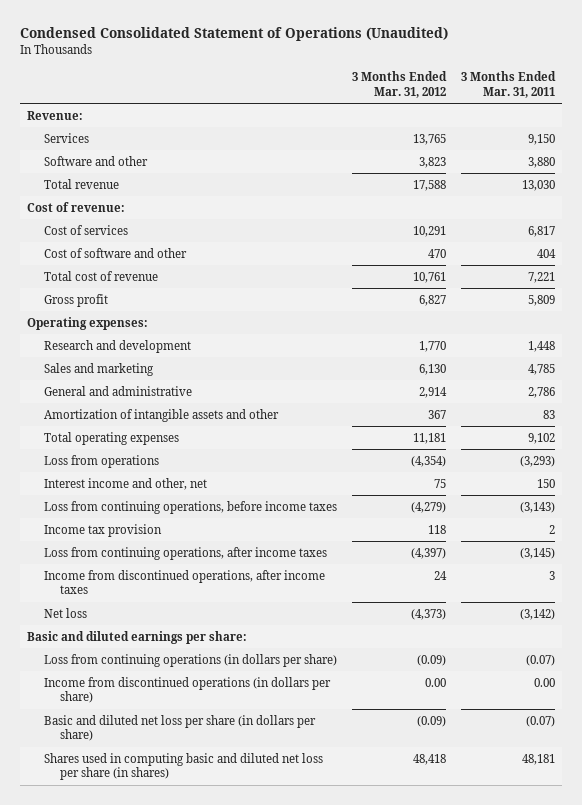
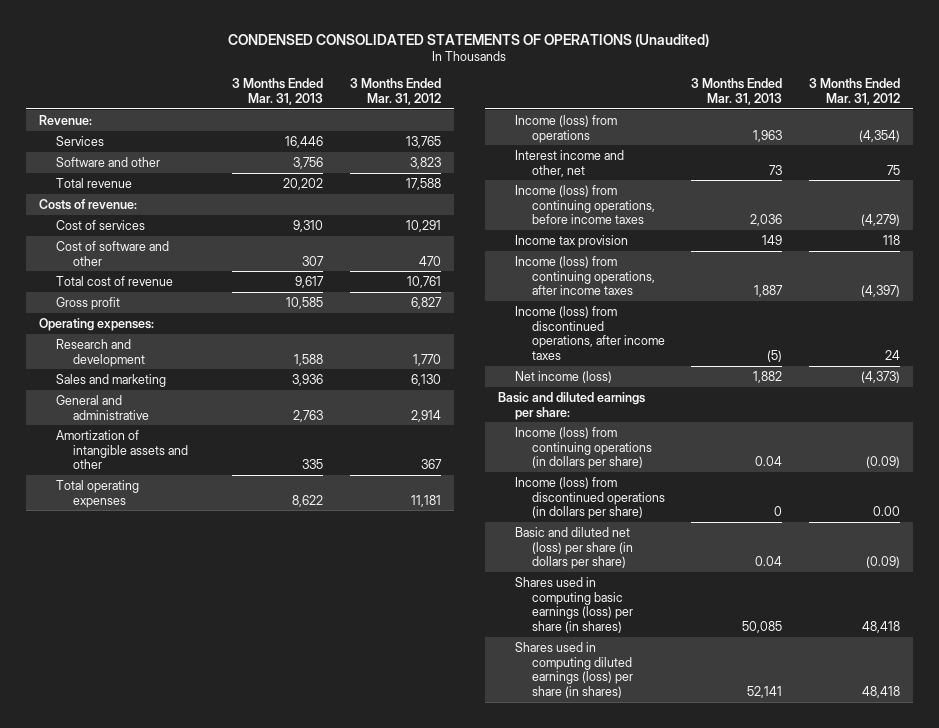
- Condensed Consolidated Statement of Operations (Unaudited)
+ CONDENSED CONSOLIDATED STATEMENTS OF OPERATIONS (Unaudited)
- | 3 Months Ended Mar. 31, 2012 | 3 Months Ended Mar. 31, 2011
+ | 3 Months Ended Mar. 31, 2013 | 3 Months Ended Mar. 31, 2012
- Cost of revenue:
+ Costs of revenue:
- Loss from operations | (4,354) | (3,293)
+ Income (loss) from operations | 1,963 | (4,354)
- Loss from continuing operations, before income taxes | (4,279) | (3,143)
+ Income (loss) from continuing operations, before income taxes | 2,036 | (4,279)
- Loss from continuing operations, after income taxes | (4,397) | (3,145)
- Income from discontinued operations, after income taxes | 24 | 3
- Net loss | (4,373) | (3,142)
+ Income (loss) from continuing operations, after income taxes | 1,887 | (4,397)
+ Income (loss) from discontinued operations, after income taxes | (5) | 24
+ Net income (loss) | 1,882 | (4,373)
- Loss from continuing operations (in dollars per share) | (0.09) | (0.07)
- Income from discontinued operations (in dollars per share) | 0.00 | 0.00
- Basic and diluted net loss per share (in dollars per share) | (0.09) | (0.07)
- Shares used in computing basic and diluted net loss per share (in shares) | 48,418 | 48,181
+ Income (loss) from continuing operations (in dollars per share) | 0.04 | (0.09)
+ Income (loss) from discontinued operations (in dollars per share) | 0 | 0.00
+ Basic and diluted net (loss) per share (in dollars per share) | 0.04 | (0.09)
+ Shares used in computing basic earnings (loss) per share (in shares) | 50,085 | 48,418
+ Shares used in computing diluted earnings (loss) per share (in shares) | 52,141 | 48,418

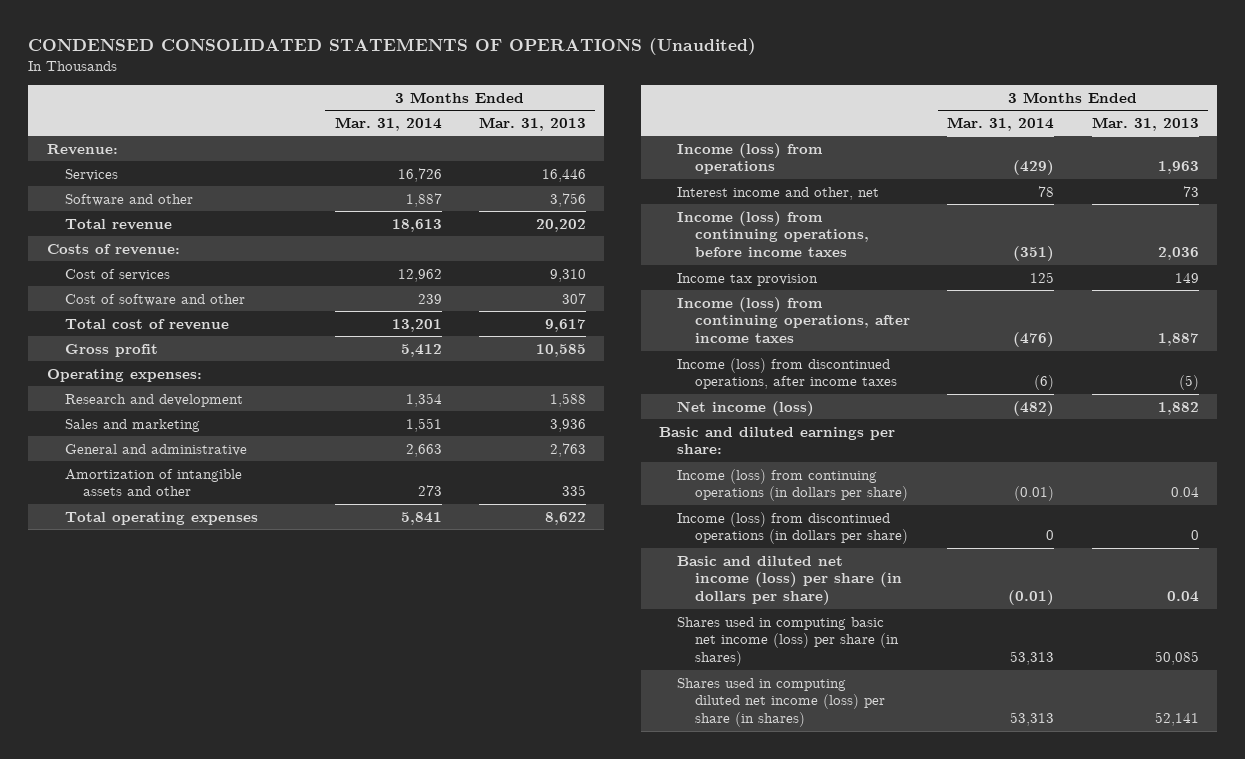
- | 3 Months Ended Mar. 31, 2013 | 3 Months Ended Mar. 31, 2012
+ | 3 Months Ended Mar. 31, 2014 | 3 Months Ended Mar. 31, 2013
- Basic and diluted net (loss) per share (in dollars per share) | 0.04 | (0.09)
- Shares used in computing basic earnings (loss) per share (in shares) | 50,085 | 48,418
- Shares used in computing diluted earnings (loss) per share (in shares) | 52,141 | 48,418
+ Basic and diluted net income (loss) per share (in dollars per share) | (0.01) | 0.04
+ Shares used in computing basic net income (loss) per share (in shares) | 53,313 | 50,085
+ Shares used in computing diluted net income (loss) per share (in shares) | 53,313 | 52,141

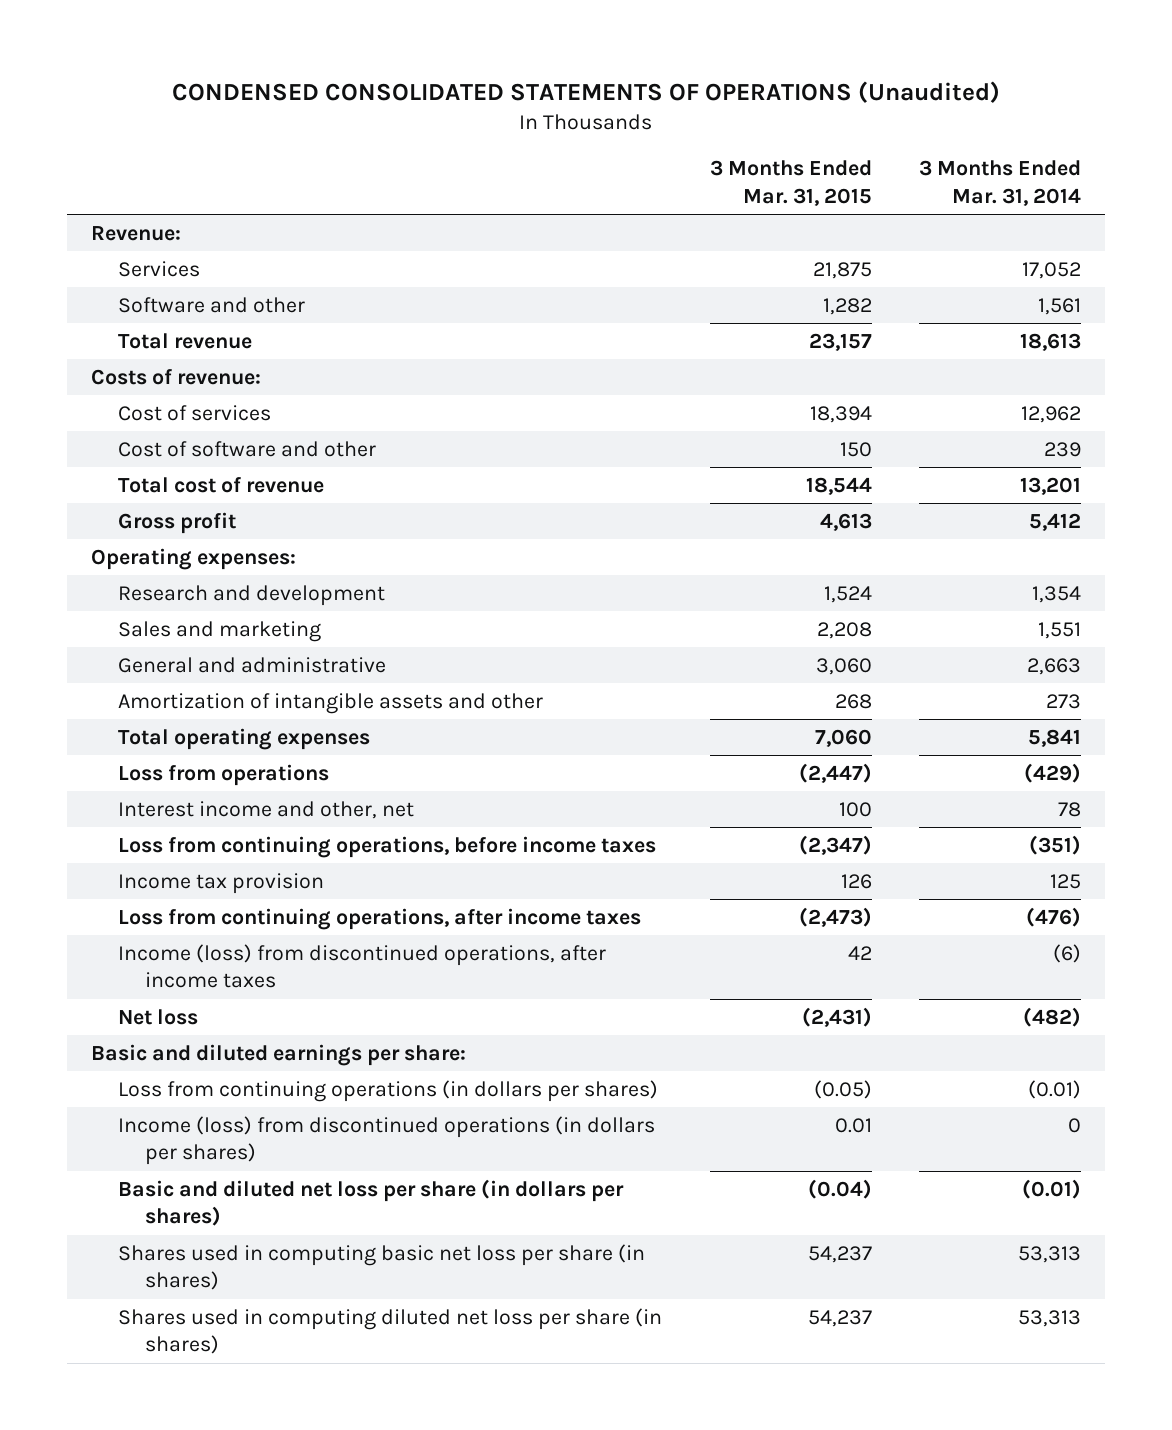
- | 3 Months Ended Mar. 31, 2014 | 3 Months Ended Mar. 31, 2013
+ | 3 Months Ended Mar. 31, 2015 | 3 Months Ended Mar. 31, 2014
- Services | 16,726 | 16,446
- Software and other | 1,887 | 3,756
+ Services | 21,875 | 17,052
+ Software and other | 1,282 | 1,561
- Income (loss) from operations | (429) | 1,963
+ Loss from operations | (2,447) | (429)
- Income (loss) from continuing operations, before income taxes | (351) | 2,036
+ Loss from continuing operations, before income taxes | (2,347) | (351)
- Income (loss) from continuing operations, after income taxes | (476) | 1,887
+ Loss from continuing operations, after income taxes | (2,473) | (476)
- Net income (loss) | (482) | 1,882
+ Net loss | (2,431) | (482)
- Income (loss) from continuing operations (in dollars per share) | (0.01) | 0.04
- Income (loss) from discontinued operations (in dollars per share) | 0 | 0
- Basic and diluted net income (loss) per share (in dollars per share) | (0.01) | 0.04
- Shares used in computing basic net income (loss) per share (in shares) | 53,313 | 50,085
- Shares used in computing diluted net income (loss) per share (in shares) | 53,313 | 52,141
+ Loss from continuing operations (in dollars per shares) | (0.05) | (0.01)
+ Income (loss) from discontinued operations (in dollars per shares) | 0.01 | 0
+ Basic and diluted net loss per share (in dollars per shares) | (0.04) | (0.01)
+ Shares used in computing basic net loss per share (in shares) | 54,237 | 53,313
+ Shares used in computing diluted net loss per share (in shares) | 54,237 | 53,313

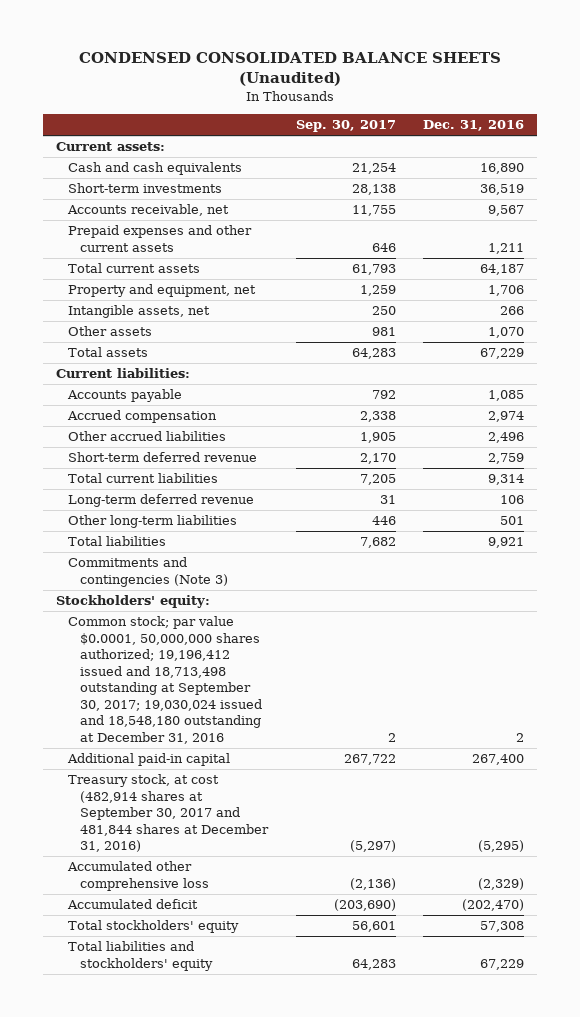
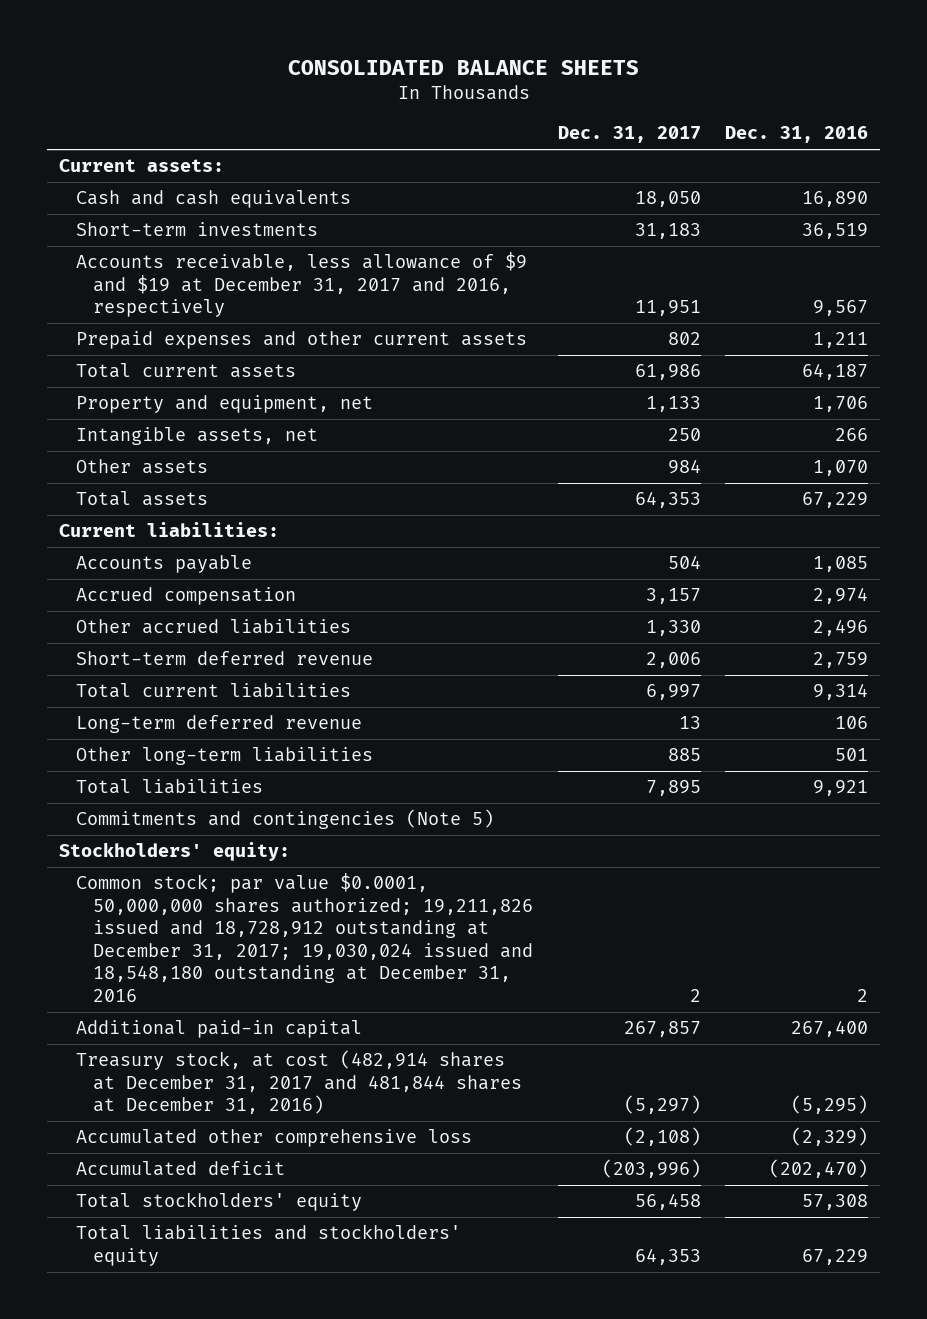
- CONDENSED CONSOLIDATED BALANCE SHEETS (Unaudited)
+ CONSOLIDATED BALANCE SHEETS
- | Sep. 30, 2017 | Dec. 31, 2016
+ | Dec. 31, 2017 | Dec. 31, 2016
- Accounts receivable, net | 11,755 | 9,567
+ Accounts receivable, less allowance of $9 and $19 at December 31, 2017 and 2016, respectively | 11,951 | 9,567
- Commitments and contingencies (Note 3)
+ Commitments and contingencies (Note 5)
- Common stock; par value $0.0001, 50,000,000 shares authorized; 19,196,412 issued and 18,713,498 outstanding at September 30, 2017; 19,030,024 issued and 18,548,180 outstanding at December 31, 2016 | 2 | 2
+ Common stock; par value $0.0001, 50,000,000 shares authorized; 19,211,826 issued and 18,728,912 outstanding at December 31, 2017; 19,030,024 issued and 18,548,180 outstanding at December 31, 2016 | 2 | 2
- Treasury stock, at cost (482,914 shares at September 30, 2017 and 481,844 shares at December 31, 2016) | (5,297) | (5,295)
+ Treasury stock, at cost (482,914 shares at December 31, 2017 and 481,844 shares at December 31, 2016) | (5,297) | (5,295)

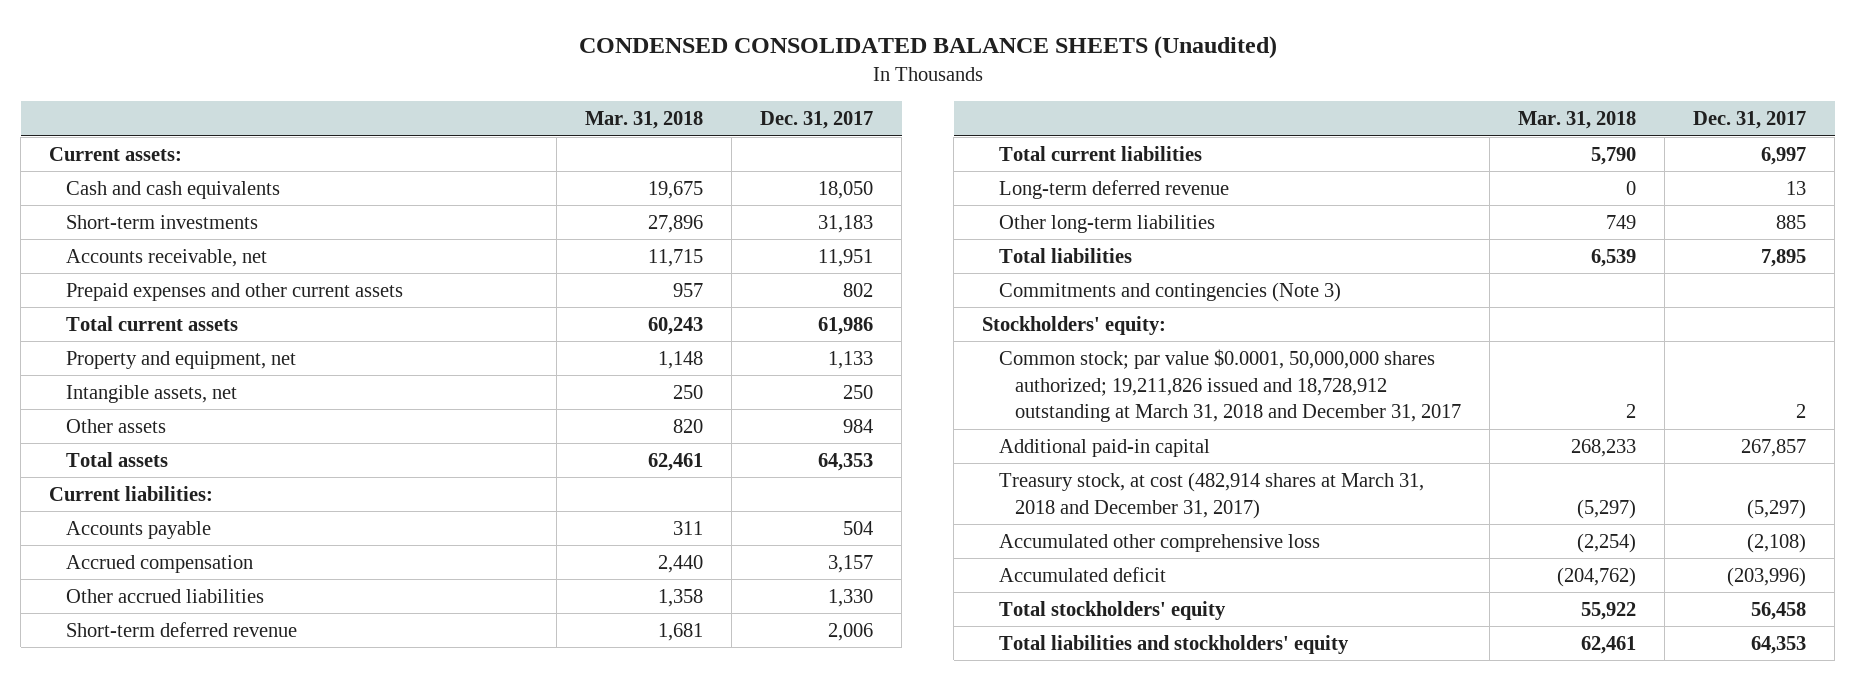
- CONSOLIDATED BALANCE SHEETS
+ CONDENSED CONSOLIDATED BALANCE SHEETS (Unaudited)
- | Dec. 31, 2017 | Dec. 31, 2016
+ | Mar. 31, 2018 | Dec. 31, 2017
- Accounts receivable, less allowance of $9 and $19 at December 31, 2017 and 2016, respectively | 11,951 | 9,567
+ Accounts receivable, net | 11,715 | 11,951
- Commitments and contingencies (Note 5)
+ Commitments and contingencies (Note 3)
- Common stock; par value $0.0001, 50,000,000 shares authorized; 19,211,826 issued and 18,728,912 outstanding at December 31, 2017; 19,030,024 issued and 18,548,180 outstanding at December 31, 2016 | 2 | 2
+ Common stock; par value $0.0001, 50,000,000 shares authorized; 19,211,826 issued and 18,728,912 outstanding at March 31, 2018 and December 31, 2017 | 2 | 2
- Treasury stock, at cost (482,914 shares at December 31, 2017 and 481,844 shares at December 31, 2016) | (5,297) | (5,295)
+ Treasury stock, at cost (482,914 shares at March 31, 2018 and December 31, 2017) | (5,297) | (5,297)

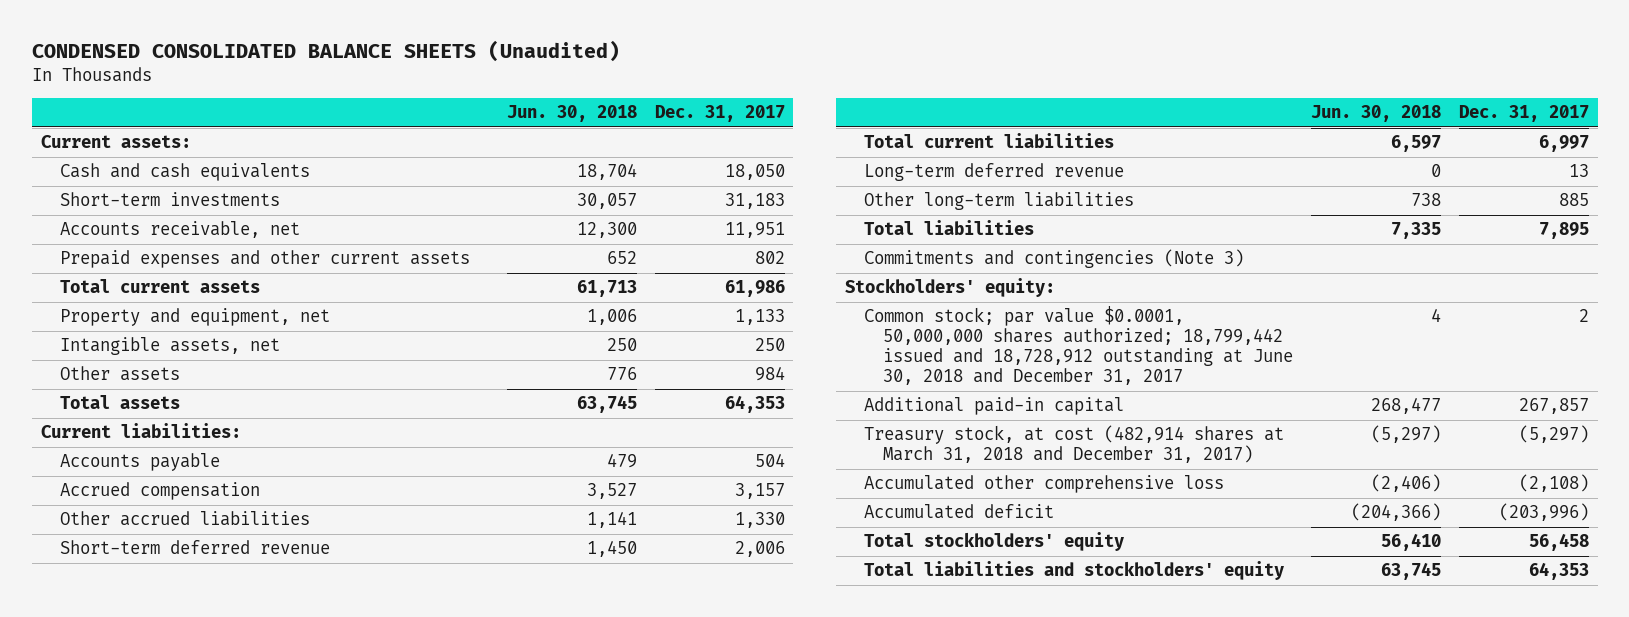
- | Mar. 31, 2018 | Dec. 31, 2017
+ | Jun. 30, 2018 | Dec. 31, 2017
- Common stock; par value $0.0001, 50,000,000 shares authorized; 19,211,826 issued and 18,728,912 outstanding at March 31, 2018 and December 31, 2017 | 2 | 2
+ Common stock; par value $0.0001, 50,000,000 shares authorized; 18,799,442 issued and 18,728,912 outstanding at June 30, 2018 and December 31, 2017 | 4 | 2

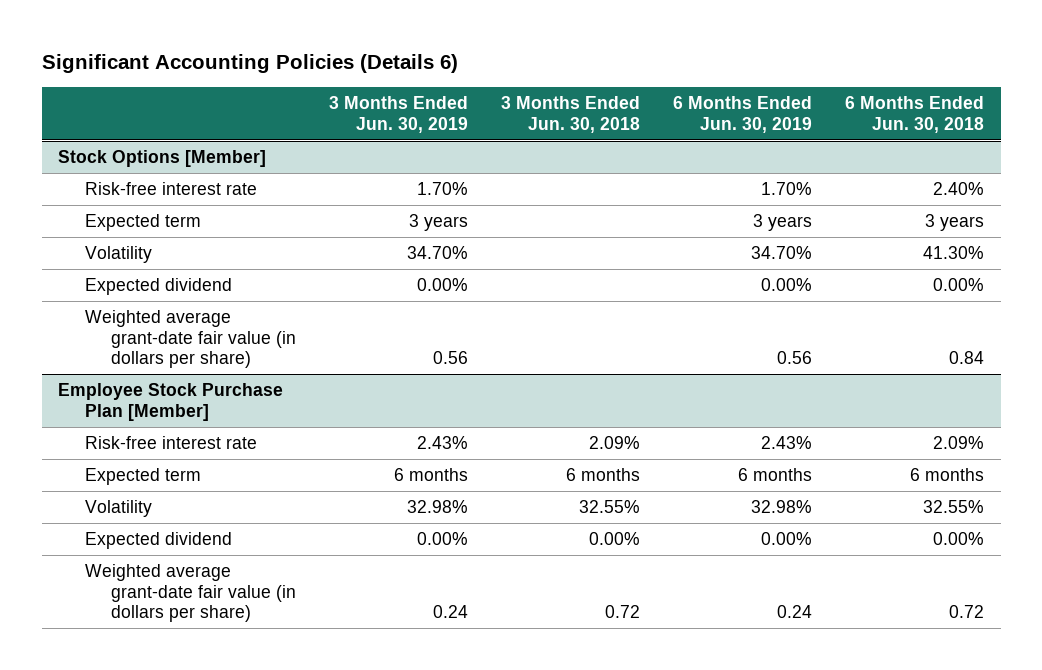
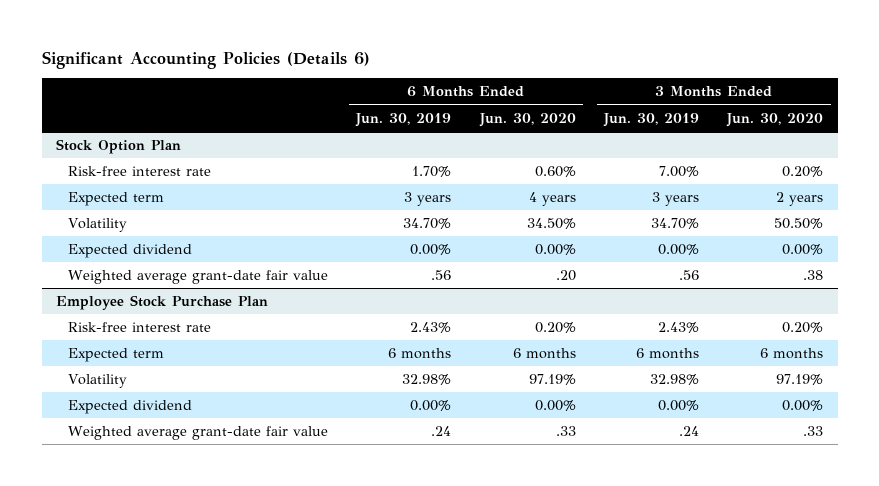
- | 3 Months Ended Jun. 30, 2019 | 3 Months Ended Jun. 30, 2018 | 6 Months Ended Jun. 30, 2019 | 6 Months Ended Jun. 30, 2018
+ | 6 Months Ended Jun. 30, 2019 | 6 Months Ended Jun. 30, 2020 | 3 Months Ended Jun. 30, 2019 | 3 Months Ended Jun. 30, 2020
- Stock Options [Member]
- Risk-free interest rate | 1.70% | | 1.70% | 2.40%
+ Stock Option Plan
+ Risk-free interest rate | 1.70% | 0.60% | 7.00% | 0.20%
- Weighted average grant-date fair value (in dollars per share) | 0.56 | | 0.56 | 0.84
- Employee Stock Purchase Plan [Member]
+ Weighted average grant-date fair value | .56 | .20 | .56 | .38
+ Employee Stock Purchase Plan
- Weighted average grant-date fair value (in dollars per share) | 0.24 | 0.72 | 0.24 | 0.72
+ Weighted average grant-date fair value | .24 | .33 | .24 | .33

